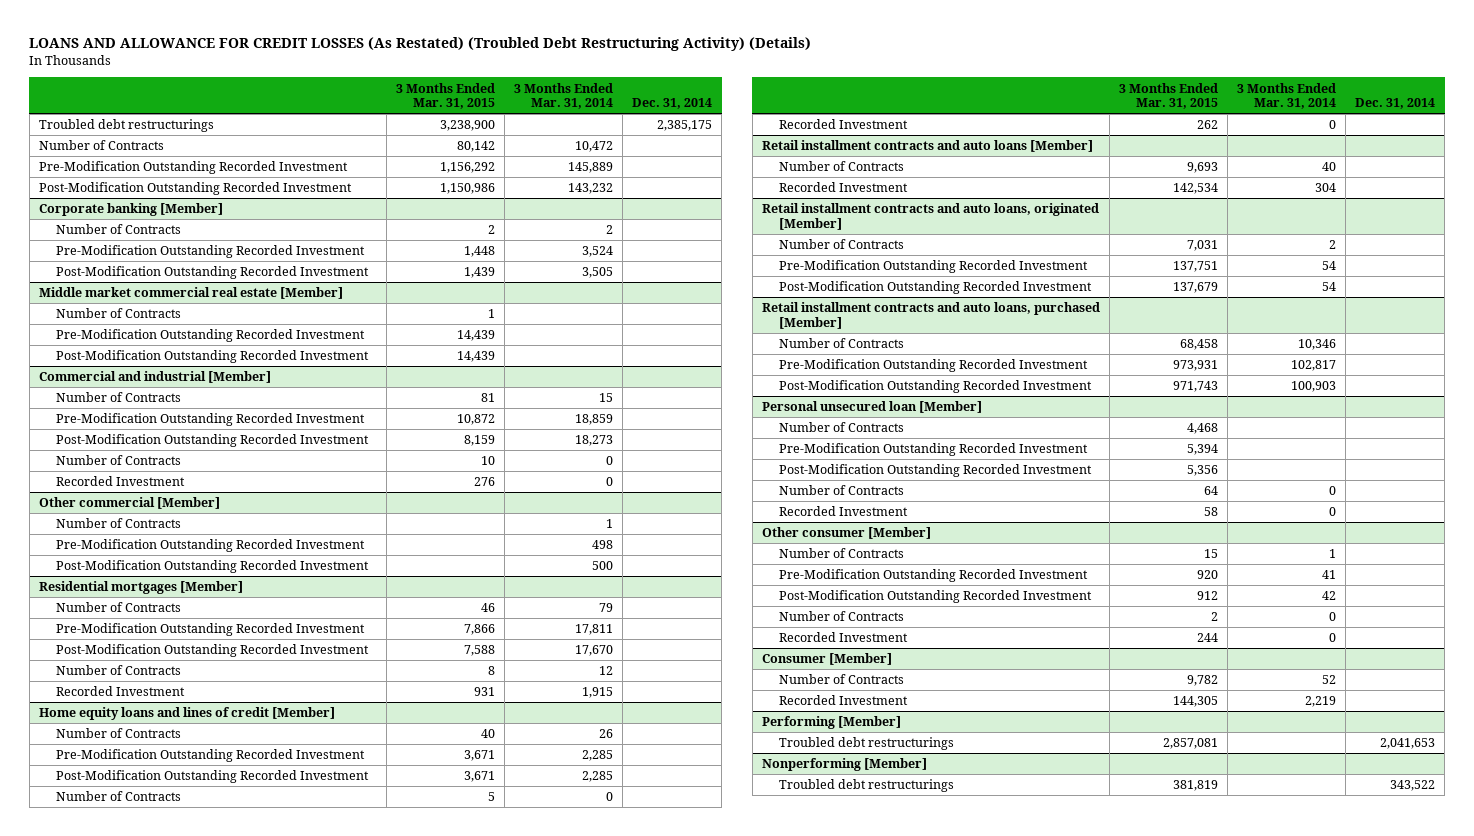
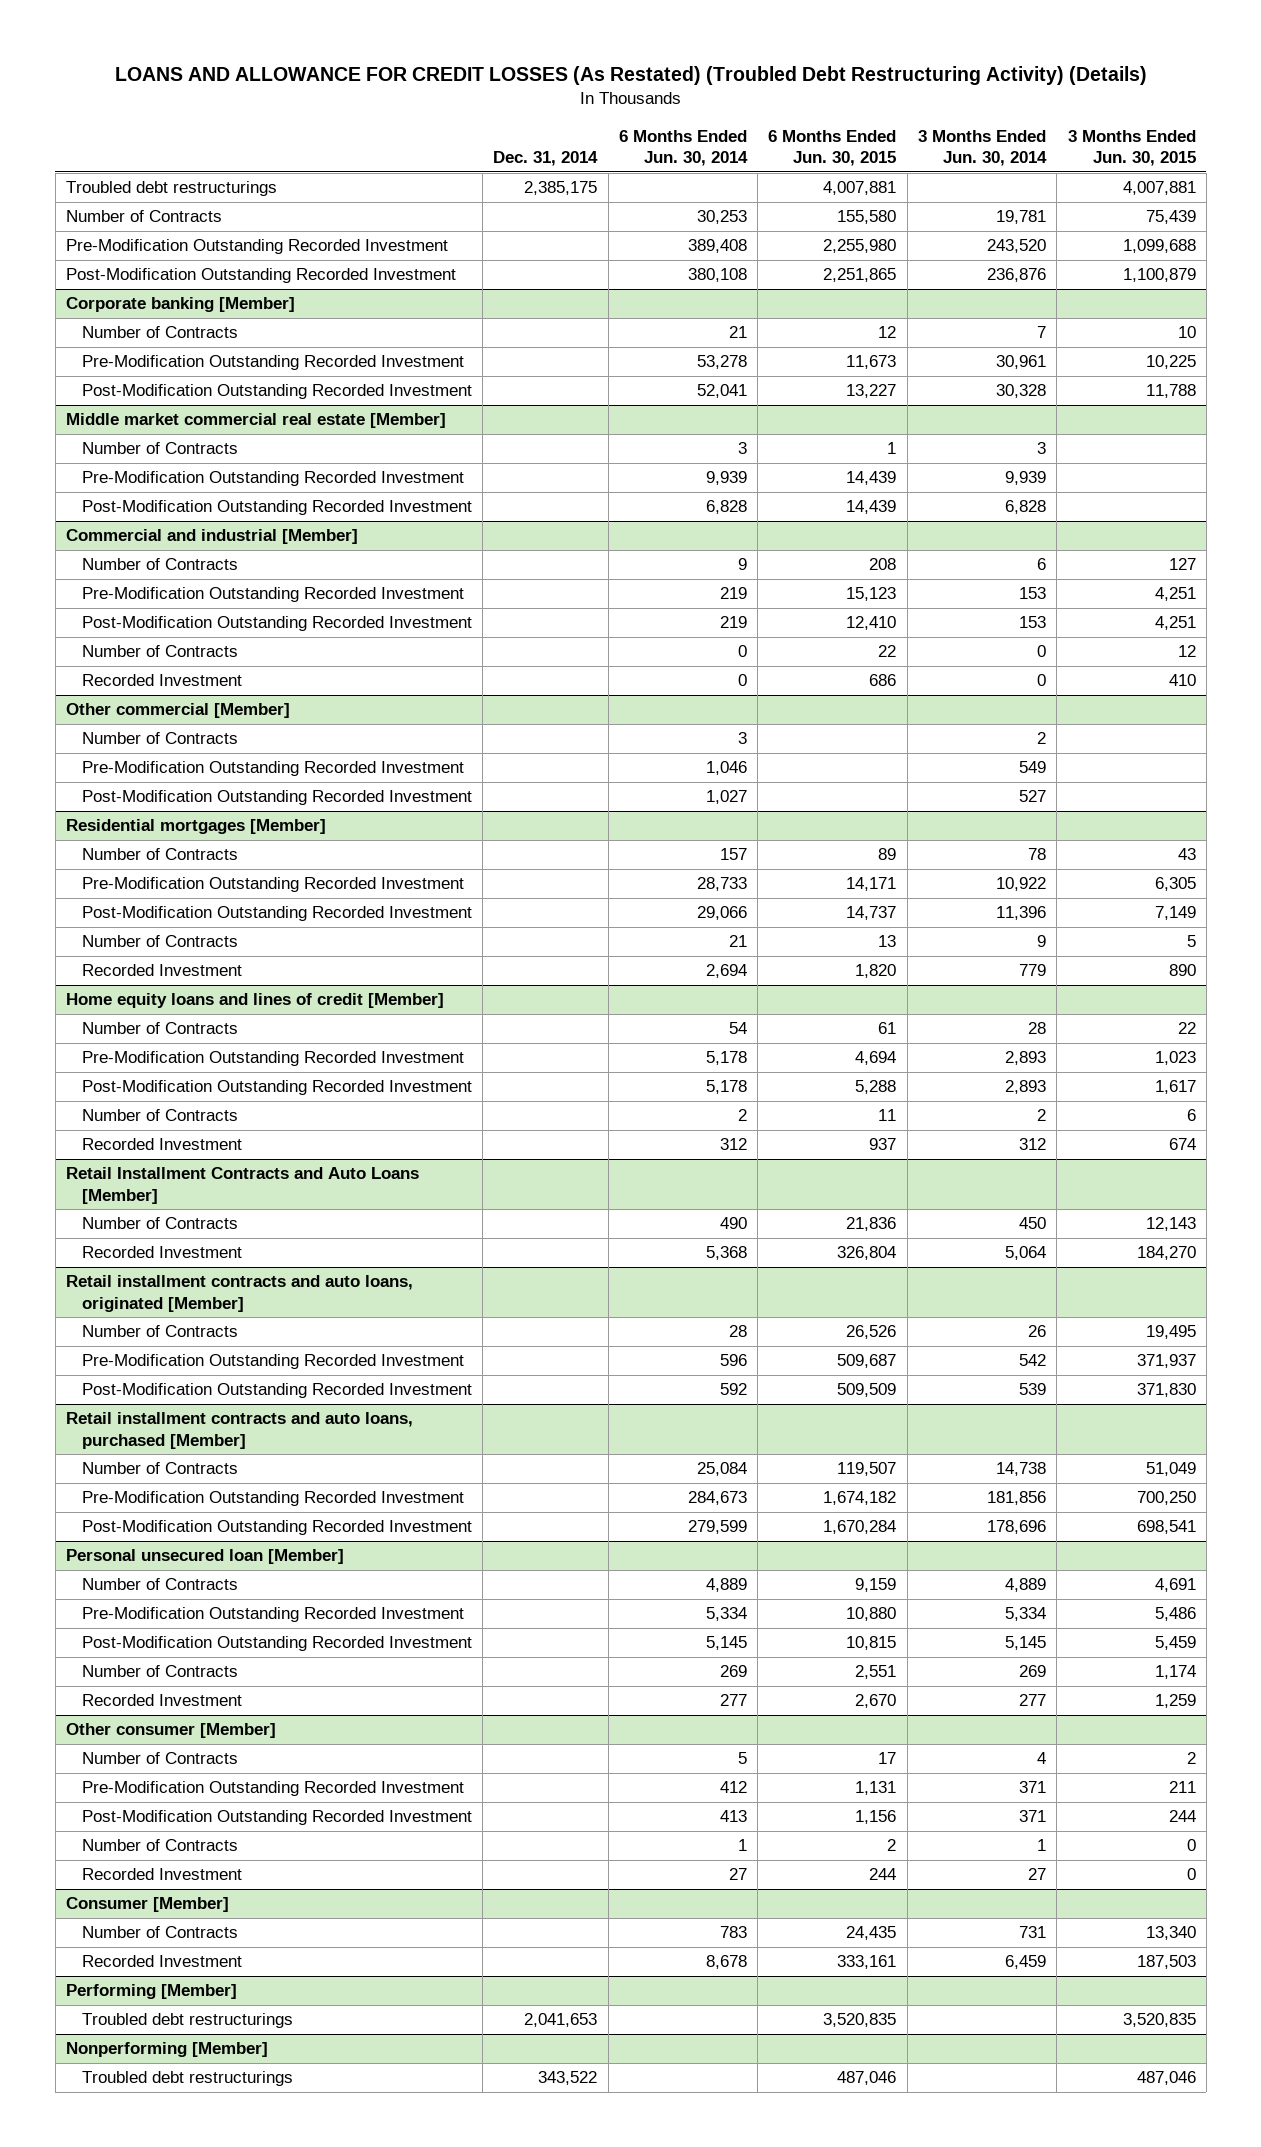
- | 3 Months Ended Mar. 31, 2015 | 3 Months Ended Mar. 31, 2014 | Dec. 31, 2014
+ | Dec. 31, 2014 | 6 Months Ended Jun. 30, 2014 | 6 Months Ended Jun. 30, 2015 | 3 Months Ended Jun. 30, 2014 | 3 Months Ended Jun. 30, 2015
- Retail installment contracts and auto loans [Member]
+ Retail Installment Contracts and Auto Loans [Member]

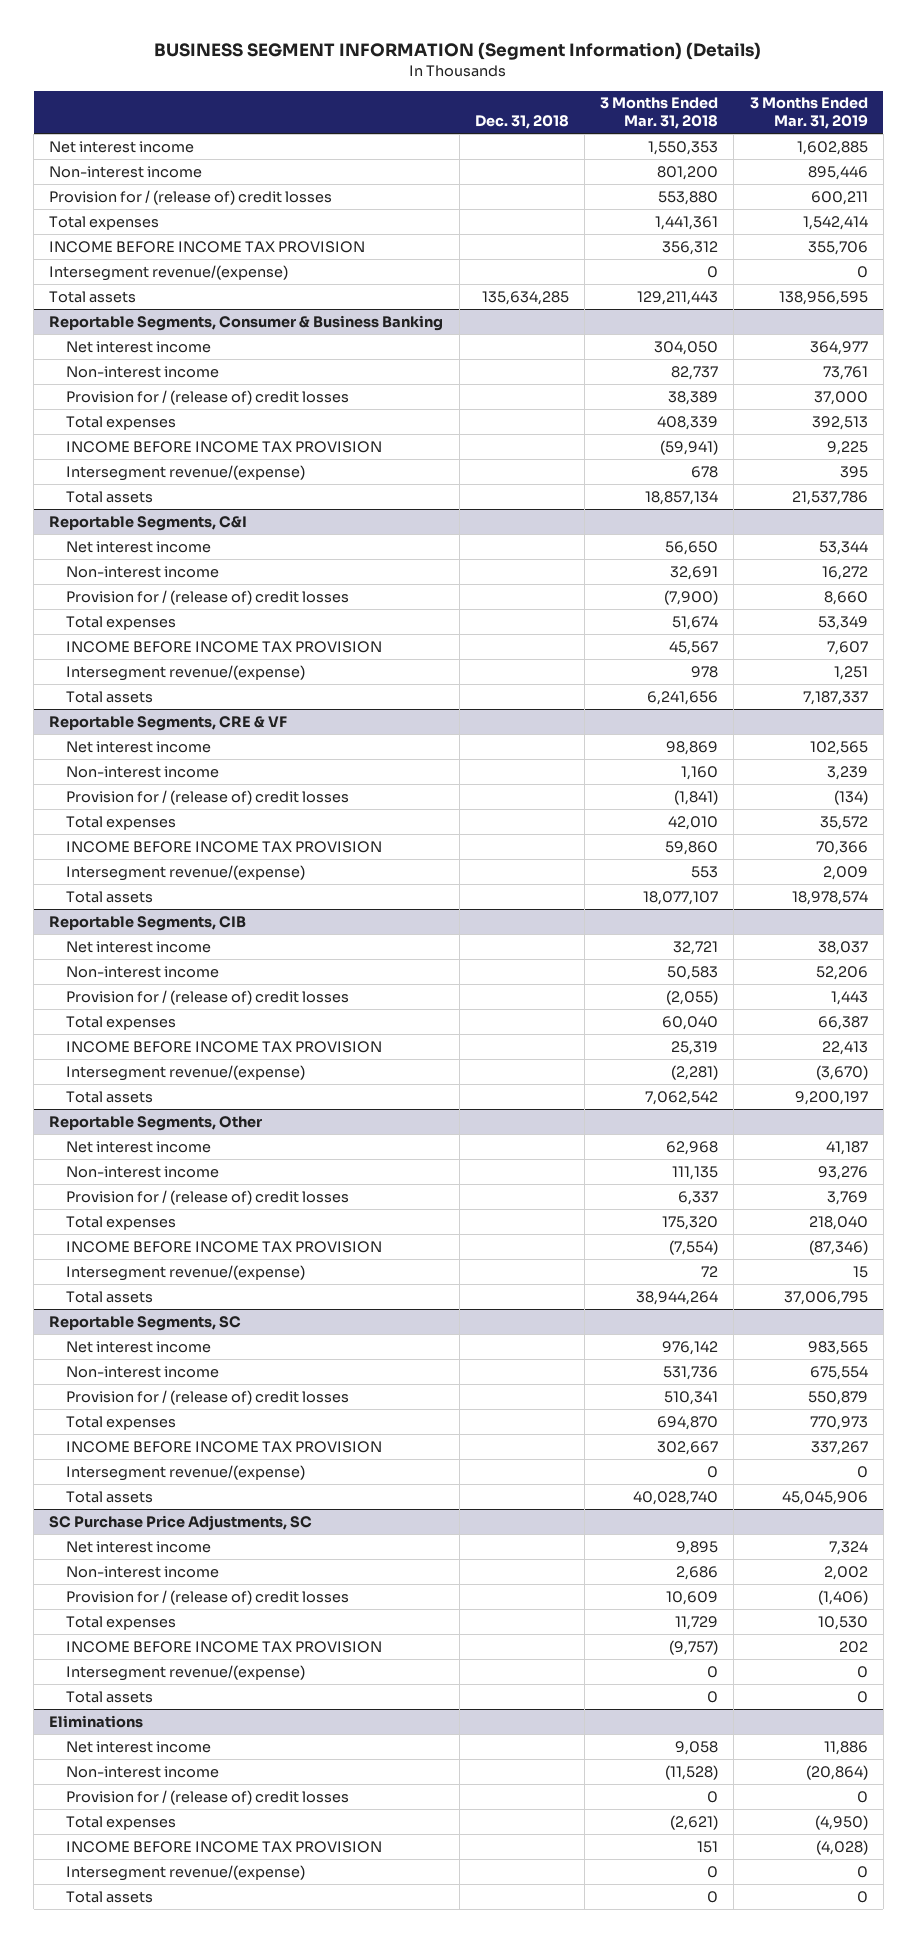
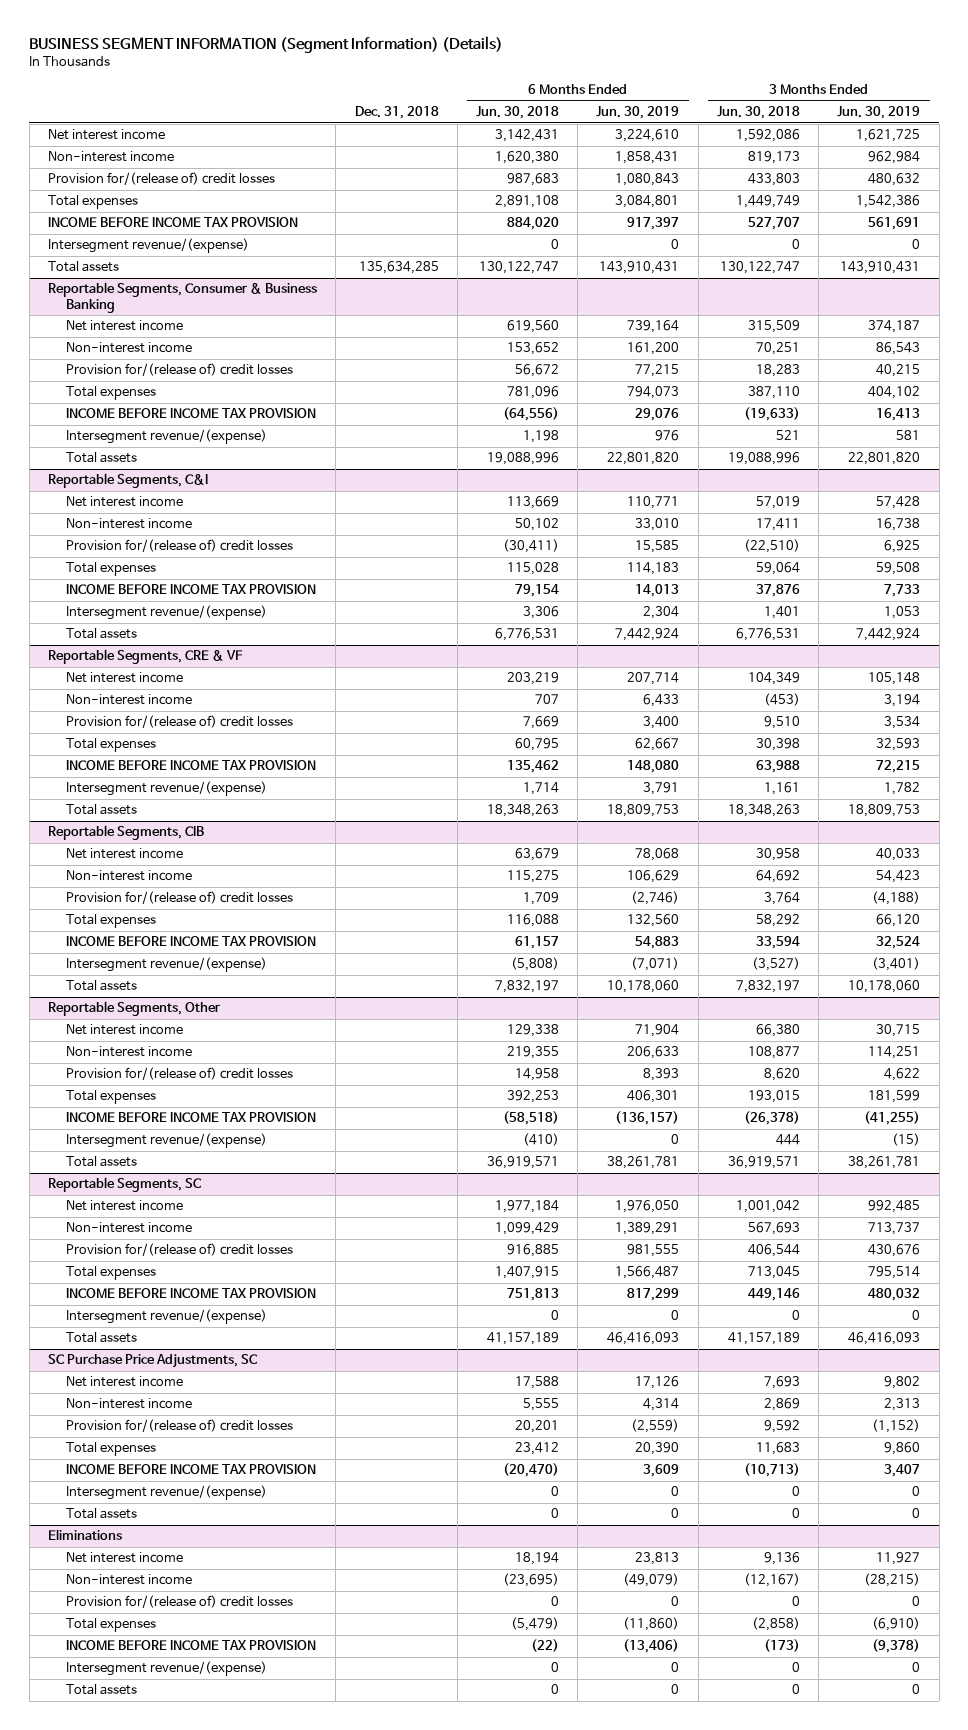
- | Dec. 31, 2018 | 3 Months Ended Mar. 31, 2018 | 3 Months Ended Mar. 31, 2019
+ | Dec. 31, 2018 | 6 Months Ended Jun. 30, 2018 | 6 Months Ended Jun. 30, 2019 | 3 Months Ended Jun. 30, 2018 | 3 Months Ended Jun. 30, 2019
- Provision for / (release of) credit losses | | 553,880 | 600,211
+ Provision for/(release of) credit losses | | 987,683 | 1,080,843 | 433,803 | 480,632
@ Reportable Segments, Consumer & Business Banking
- Provision for / (release of) credit losses | | 38,389 | 37,000
+ Provision for/(release of) credit losses | | 56,672 | 77,215 | 18,283 | 40,215
@ Reportable Segments, C&I
- Provision for / (release of) credit losses | | (7,900) | 8,660
+ Provision for/(release of) credit losses | | (30,411) | 15,585 | (22,510) | 6,925
@ Reportable Segments, CRE & VF
- Provision for / (release of) credit losses | | (1,841) | (134)
+ Provision for/(release of) credit losses | | 7,669 | 3,400 | 9,510 | 3,534
@ Reportable Segments, CIB
- Provision for / (release of) credit losses | | (2,055) | 1,443
+ Provision for/(release of) credit losses | | 1,709 | (2,746) | 3,764 | (4,188)
@ Reportable Segments, Other
- Provision for / (release of) credit losses | | 6,337 | 3,769
+ Provision for/(release of) credit losses | | 14,958 | 8,393 | 8,620 | 4,622
@ Reportable Segments, SC
- Provision for / (release of) credit losses | | 510,341 | 550,879
+ Provision for/(release of) credit losses | | 916,885 | 981,555 | 406,544 | 430,676
@ SC Purchase Price Adjustments, SC
- Provision for / (release of) credit losses | | 10,609 | (1,406)
+ Provision for/(release of) credit losses | | 20,201 | (2,559) | 9,592 | (1,152)
@ Eliminations
- Provision for / (release of) credit losses | | 0 | 0
+ Provision for/(release of) credit losses | | 0 | 0 | 0 | 0

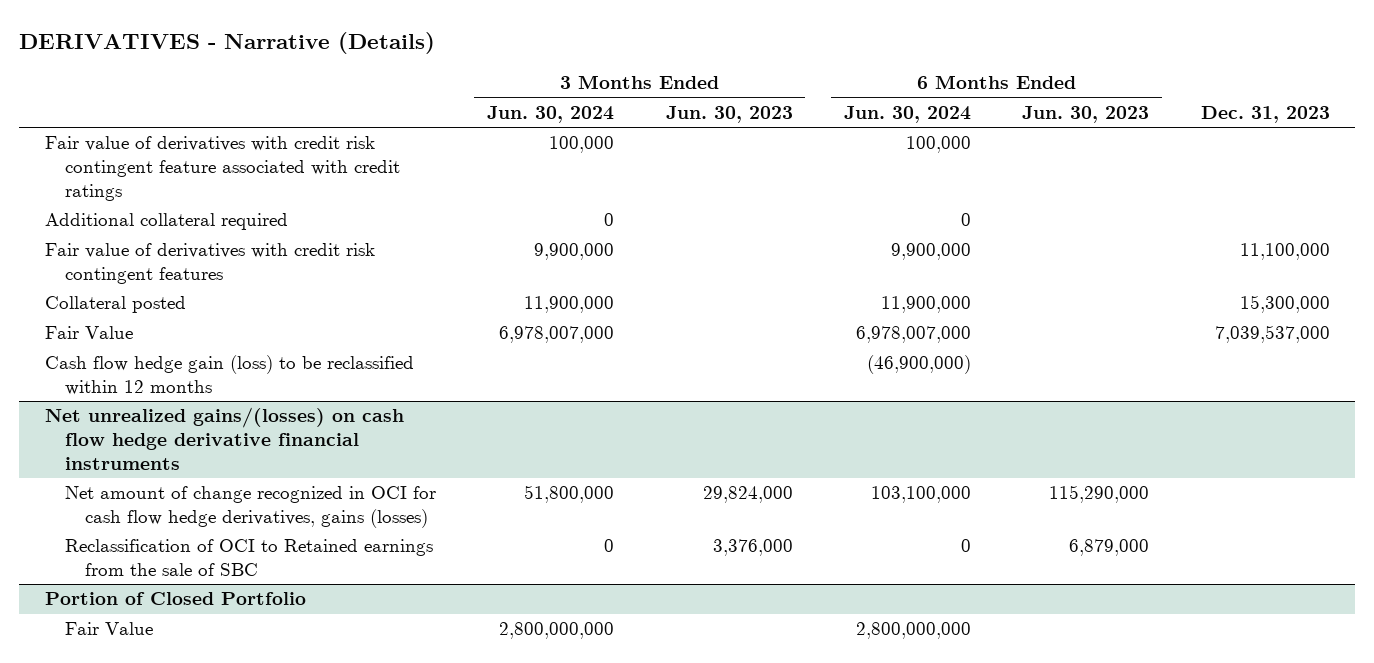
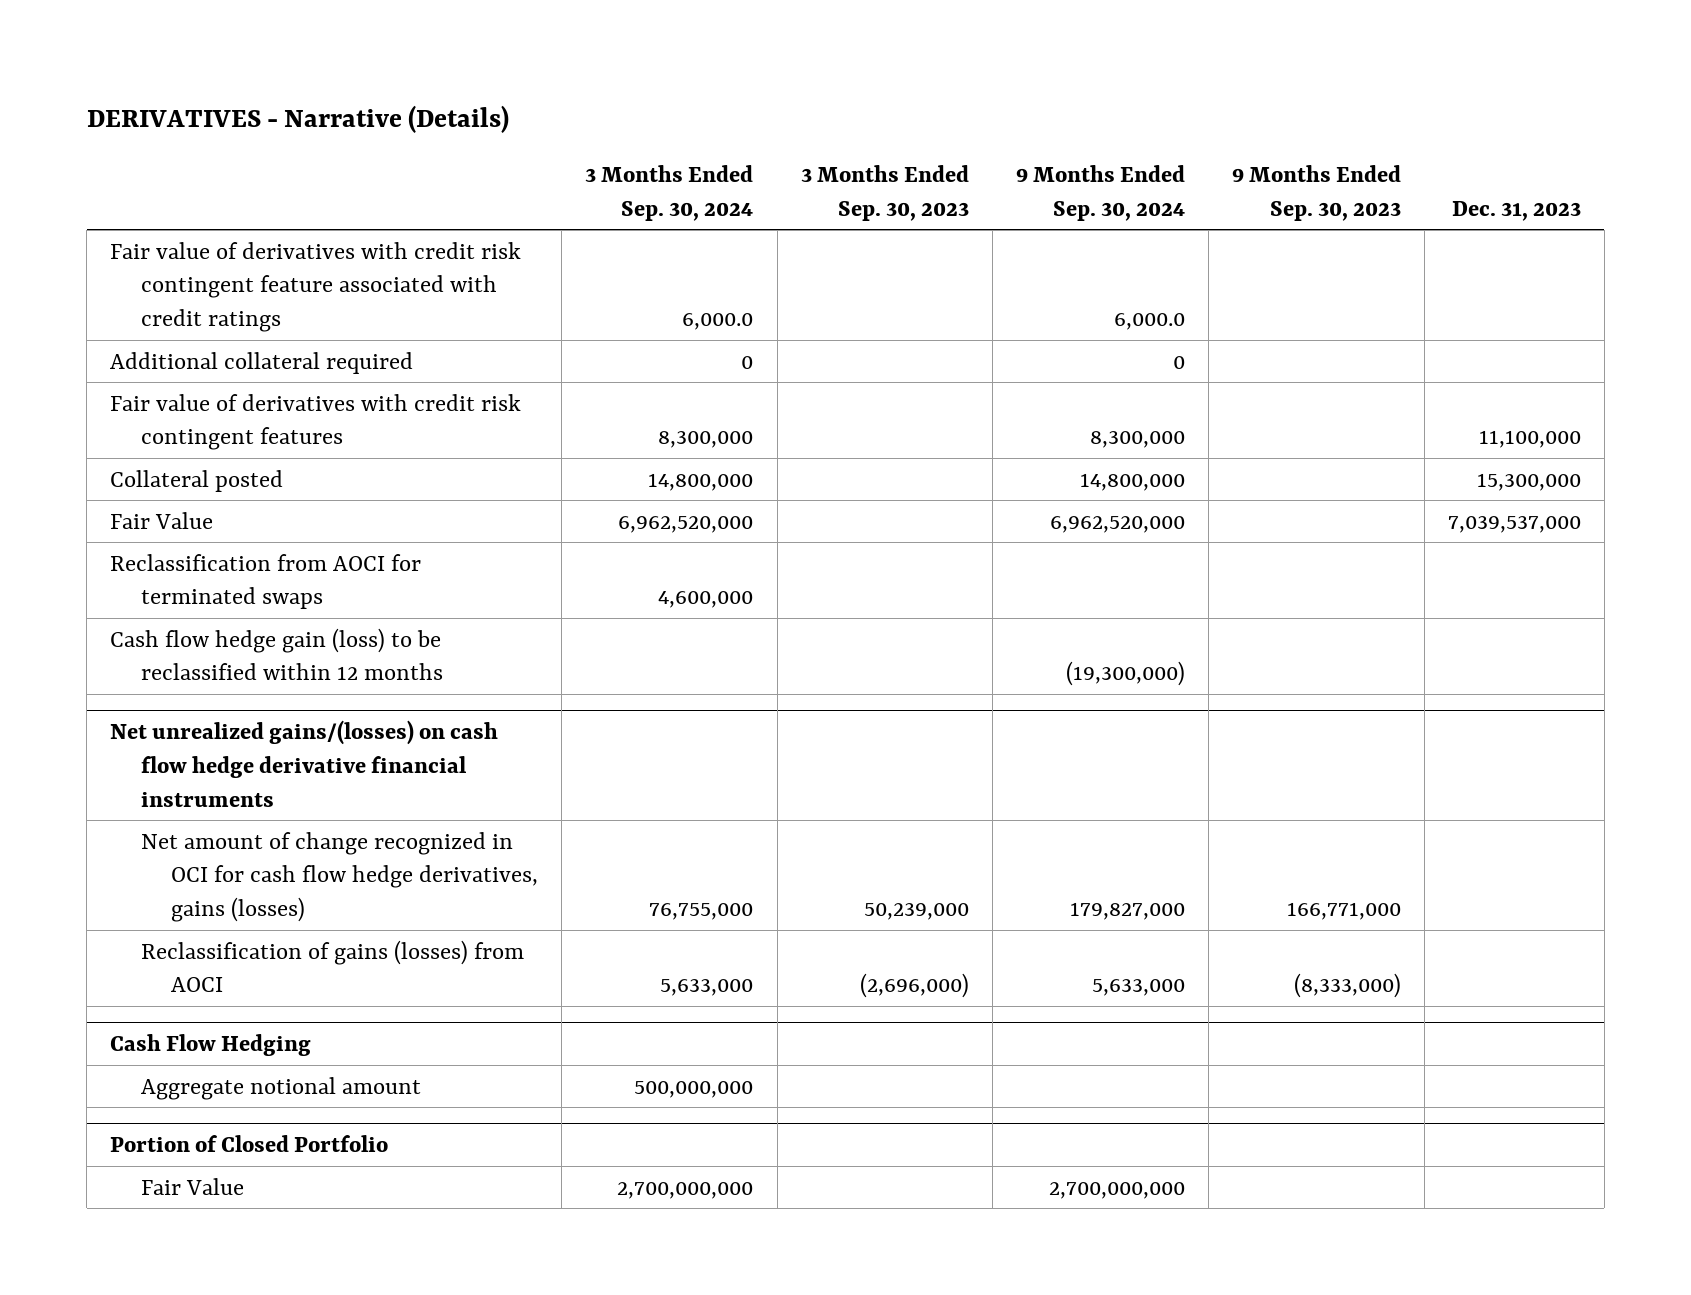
- | 3 Months Ended Jun. 30, 2024 | 3 Months Ended Jun. 30, 2023 | 6 Months Ended Jun. 30, 2024 | 6 Months Ended Jun. 30, 2023 | Dec. 31, 2023
+ | 3 Months Ended Sep. 30, 2024 | 3 Months Ended Sep. 30, 2023 | 9 Months Ended Sep. 30, 2024 | 9 Months Ended Sep. 30, 2023 | Dec. 31, 2023
+ Reclassification from AOCI for terminated swaps | 4,600,000 | | | |
@ Net unrealized gains/(losses) on cash flow hedge derivative financial instruments
- Reclassification of OCI to Retained earnings from the sale of SBC | 0 | 3,376,000 | 0 | 6,879,000 |
+ Reclassification of gains (losses) from AOCI | 5,633,000 | (2,696,000) | 5,633,000 | (8,333,000) |
+ Cash Flow Hedging
+ Aggregate notional amount | 500,000,000 | | | |

